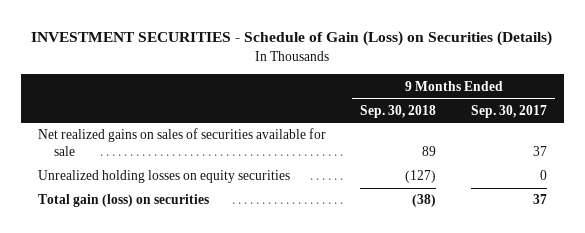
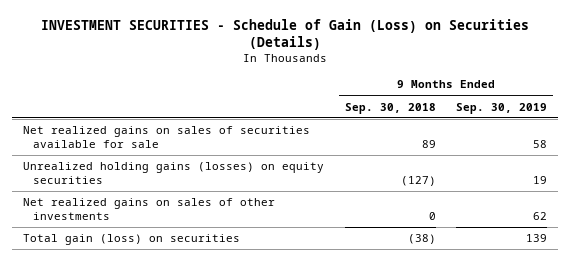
- | 9 Months Ended Sep. 30, 2018 | 9 Months Ended Sep. 30, 2017
+ | 9 Months Ended Sep. 30, 2018 | 9 Months Ended Sep. 30, 2019
- Unrealized holding losses on equity securities | (127) | 0
+ Unrealized holding gains (losses) on equity securities | (127) | 19
+ Net realized gains on sales of other investments | 0 | 62

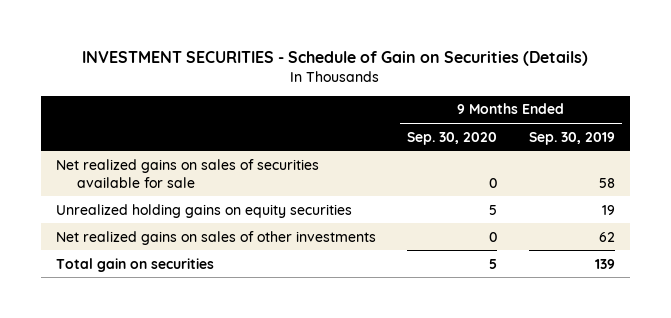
- INVESTMENT SECURITIES - Schedule of Gain (Loss) on Securities (Details)
+ INVESTMENT SECURITIES - Schedule of Gain on Securities (Details)
- | 9 Months Ended Sep. 30, 2018 | 9 Months Ended Sep. 30, 2019
+ | 9 Months Ended Sep. 30, 2020 | 9 Months Ended Sep. 30, 2019
- Unrealized holding gains (losses) on equity securities | (127) | 19
+ Unrealized holding gains on equity securities | 5 | 19
- Total gain (loss) on securities | (38) | 139
+ Total gain on securities | 5 | 139

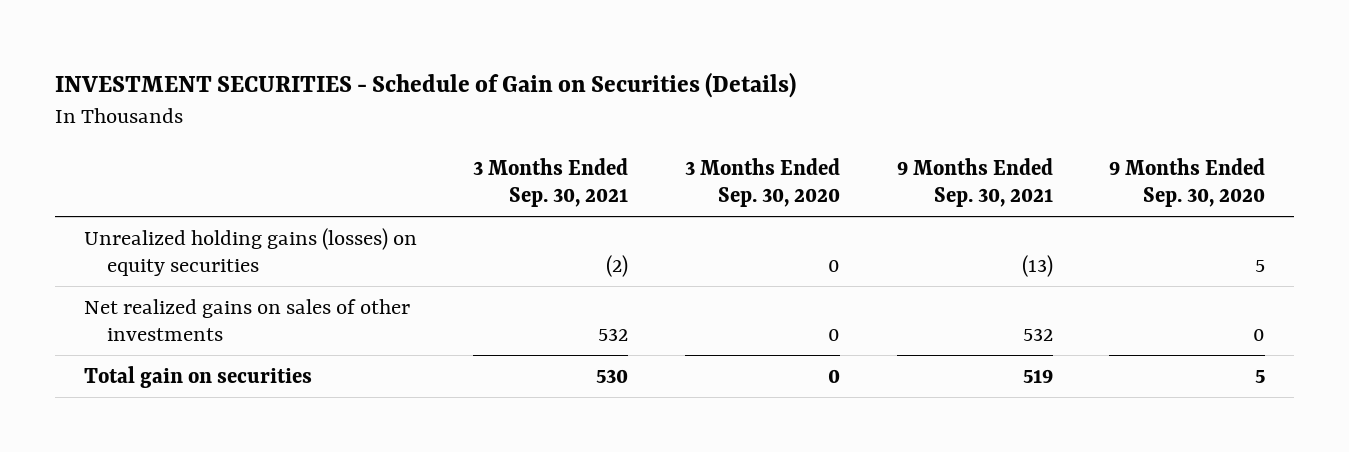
- | 9 Months Ended Sep. 30, 2020 | 9 Months Ended Sep. 30, 2019
+ | 3 Months Ended Sep. 30, 2021 | 3 Months Ended Sep. 30, 2020 | 9 Months Ended Sep. 30, 2021 | 9 Months Ended Sep. 30, 2020
- Net realized gains on sales of securities available for sale | 0 | 58
- Unrealized holding gains on equity securities | 5 | 19
+ Unrealized holding gains (losses) on equity securities | (2) | 0 | (13) | 5

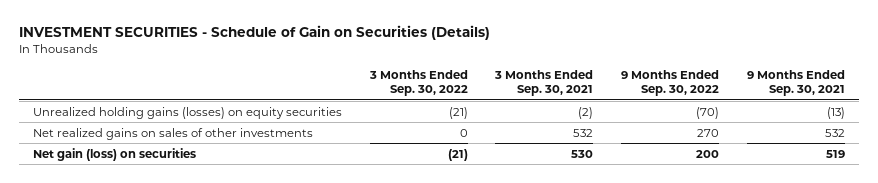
- | 3 Months Ended Sep. 30, 2021 | 3 Months Ended Sep. 30, 2020 | 9 Months Ended Sep. 30, 2021 | 9 Months Ended Sep. 30, 2020
+ | 3 Months Ended Sep. 30, 2022 | 3 Months Ended Sep. 30, 2021 | 9 Months Ended Sep. 30, 2022 | 9 Months Ended Sep. 30, 2021
- Total gain on securities | 530 | 0 | 519 | 5
+ Net gain (loss) on securities | (21) | 530 | 200 | 519

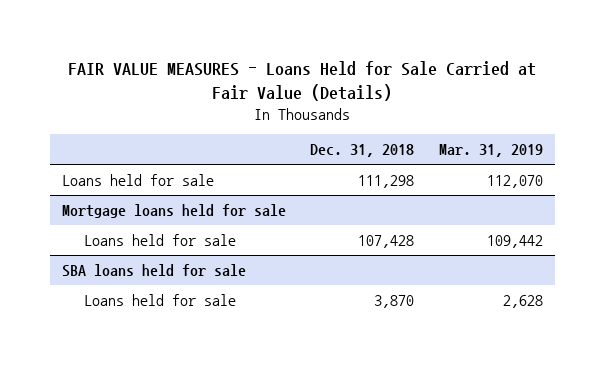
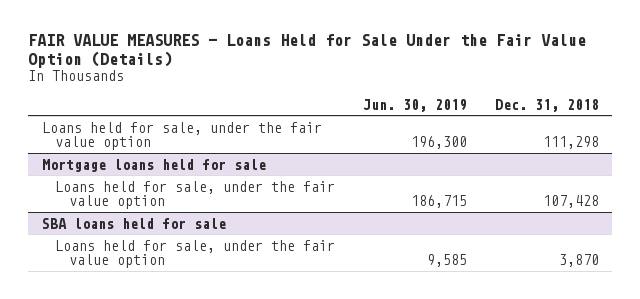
- FAIR VALUE MEASURES - Loans Held for Sale Carried at Fair Value (Details)
+ FAIR VALUE MEASURES - Loans Held for Sale Under the Fair Value Option (Details)
- | Dec. 31, 2018 | Mar. 31, 2019
+ | Jun. 30, 2019 | Dec. 31, 2018
- Loans held for sale | 111,298 | 112,070
+ Loans held for sale, under the fair value option | 196,300 | 111,298
@ Mortgage loans held for sale
- Loans held for sale | 107,428 | 109,442
+ Loans held for sale, under the fair value option | 186,715 | 107,428
@ SBA loans held for sale
- Loans held for sale | 3,870 | 2,628
+ Loans held for sale, under the fair value option | 9,585 | 3,870

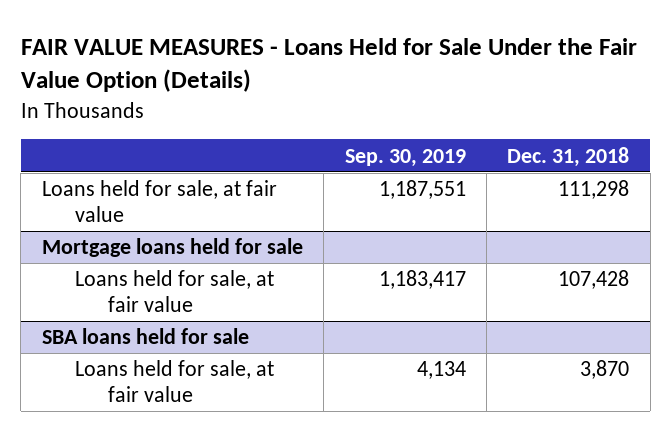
- | Jun. 30, 2019 | Dec. 31, 2018
+ | Sep. 30, 2019 | Dec. 31, 2018
- Loans held for sale, under the fair value option | 196,300 | 111,298
+ Loans held for sale, at fair value | 1,187,551 | 111,298
@ Mortgage loans held for sale
- Loans held for sale, under the fair value option | 186,715 | 107,428
+ Loans held for sale, at fair value | 1,183,417 | 107,428
@ SBA loans held for sale
- Loans held for sale, under the fair value option | 9,585 | 3,870
+ Loans held for sale, at fair value | 4,134 | 3,870

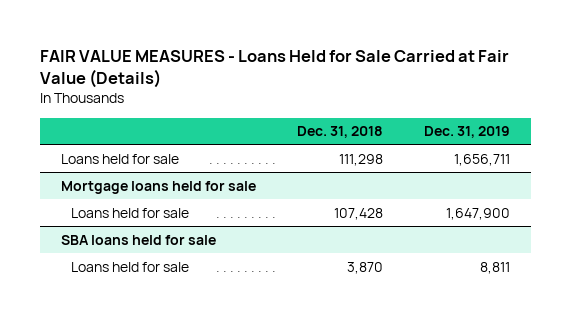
- FAIR VALUE MEASURES - Loans Held for Sale Under the Fair Value Option (Details)
+ FAIR VALUE MEASURES - Loans Held for Sale Carried at Fair Value (Details)
- | Sep. 30, 2019 | Dec. 31, 2018
+ | Dec. 31, 2018 | Dec. 31, 2019
- Loans held for sale, at fair value | 1,187,551 | 111,298
+ Loans held for sale | 111,298 | 1,656,711
@ Mortgage loans held for sale
- Loans held for sale, at fair value | 1,183,417 | 107,428
+ Loans held for sale | 107,428 | 1,647,900
@ SBA loans held for sale
- Loans held for sale, at fair value | 4,134 | 3,870
+ Loans held for sale | 3,870 | 8,811

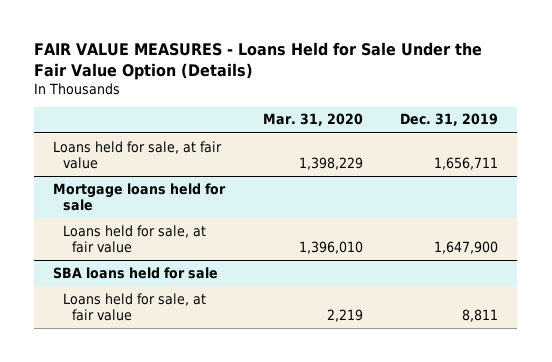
- FAIR VALUE MEASURES - Loans Held for Sale Carried at Fair Value (Details)
+ FAIR VALUE MEASURES - Loans Held for Sale Under the Fair Value Option (Details)
- | Dec. 31, 2018 | Dec. 31, 2019
+ | Mar. 31, 2020 | Dec. 31, 2019
- Loans held for sale | 111,298 | 1,656,711
+ Loans held for sale, at fair value | 1,398,229 | 1,656,711
@ Mortgage loans held for sale
- Loans held for sale | 107,428 | 1,647,900
+ Loans held for sale, at fair value | 1,396,010 | 1,647,900
@ SBA loans held for sale
- Loans held for sale | 3,870 | 8,811
+ Loans held for sale, at fair value | 2,219 | 8,811

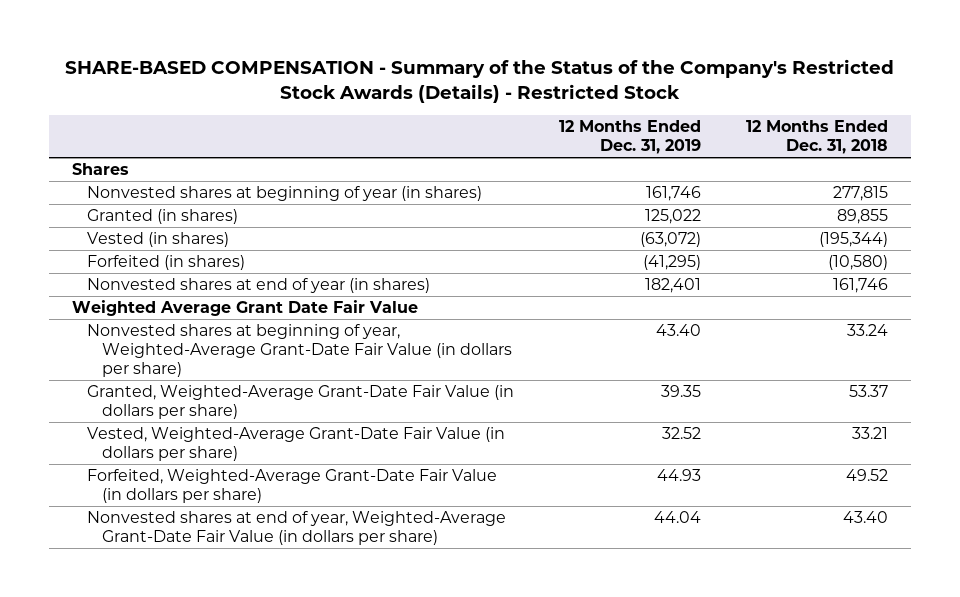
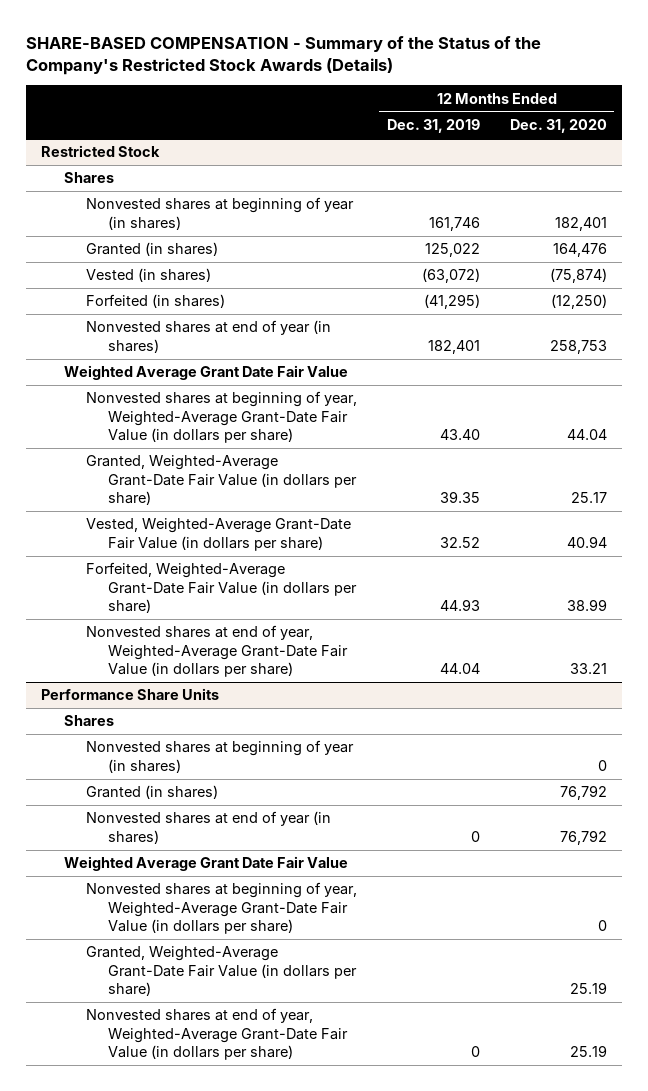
- SHARE-BASED COMPENSATION - Summary of the Status of the Company's Restricted Stock Awards (Details) - Restricted Stock
+ SHARE-BASED COMPENSATION - Summary of the Status of the Company's Restricted Stock Awards (Details)
- | 12 Months Ended Dec. 31, 2019 | 12 Months Ended Dec. 31, 2018
+ | 12 Months Ended Dec. 31, 2019 | 12 Months Ended Dec. 31, 2020
+ Restricted Stock
+ Performance Share Units
+ Shares
+ Nonvested shares at beginning of year (in shares) | | 0
+ Granted (in shares) | | 76,792
+ Nonvested shares at end of year (in shares) | 0 | 76,792
+ Weighted Average Grant Date Fair Value
+ Nonvested shares at beginning of year, Weighted-Average Grant-Date Fair Value (in dollars per share) | | 0
+ Granted, Weighted-Average Grant-Date Fair Value (in dollars per share) | | 25.19
+ Nonvested shares at end of year, Weighted-Average Grant-Date Fair Value (in dollars per share) | 0 | 25.19

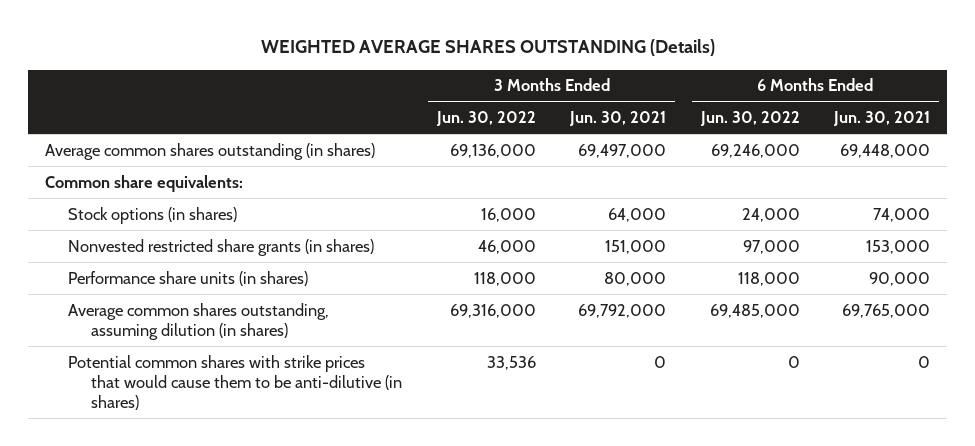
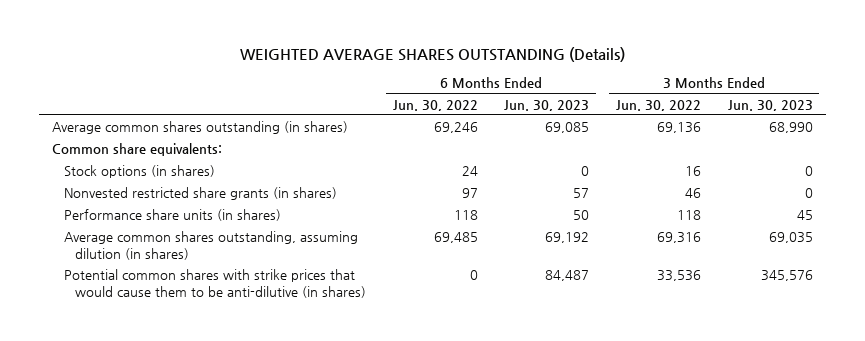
- | 3 Months Ended Jun. 30, 2022 | 3 Months Ended Jun. 30, 2021 | 6 Months Ended Jun. 30, 2022 | 6 Months Ended Jun. 30, 2021
+ | 6 Months Ended Jun. 30, 2022 | 6 Months Ended Jun. 30, 2023 | 3 Months Ended Jun. 30, 2022 | 3 Months Ended Jun. 30, 2023
- Average common shares outstanding (in shares) | 69,136,000 | 69,497,000 | 69,246,000 | 69,448,000
+ Average common shares outstanding (in shares) | 69,246 | 69,085 | 69,136 | 68,990
- Stock options (in shares) | 16,000 | 64,000 | 24,000 | 74,000
- Nonvested restricted share grants (in shares) | 46,000 | 151,000 | 97,000 | 153,000
- Performance share units (in shares) | 118,000 | 80,000 | 118,000 | 90,000
- Average common shares outstanding, assuming dilution (in shares) | 69,316,000 | 69,792,000 | 69,485,000 | 69,765,000
+ Stock options (in shares) | 24 | 0 | 16 | 0
+ Nonvested restricted share grants (in shares) | 97 | 57 | 46 | 0
+ Performance share units (in shares) | 118 | 50 | 118 | 45
+ Average common shares outstanding, assuming dilution (in shares) | 69,485 | 69,192 | 69,316 | 69,035

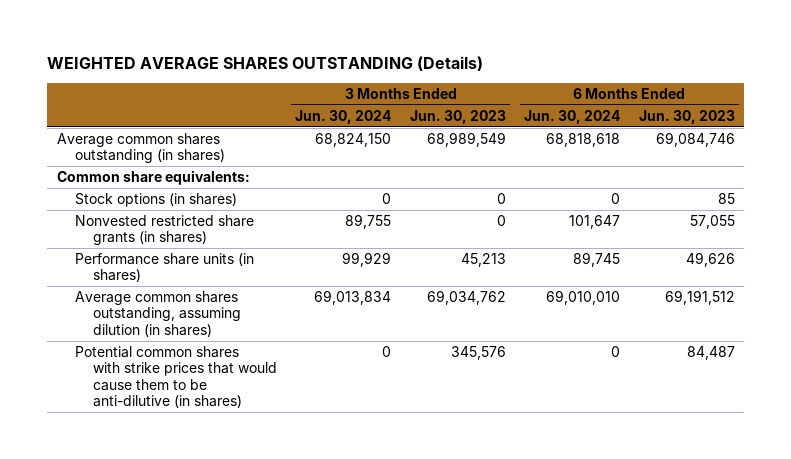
- | 6 Months Ended Jun. 30, 2022 | 6 Months Ended Jun. 30, 2023 | 3 Months Ended Jun. 30, 2022 | 3 Months Ended Jun. 30, 2023
+ | 3 Months Ended Jun. 30, 2024 | 3 Months Ended Jun. 30, 2023 | 6 Months Ended Jun. 30, 2024 | 6 Months Ended Jun. 30, 2023
- Average common shares outstanding (in shares) | 69,246 | 69,085 | 69,136 | 68,990
+ Average common shares outstanding (in shares) | 68,824,150 | 68,989,549 | 68,818,618 | 69,084,746
- Stock options (in shares) | 24 | 0 | 16 | 0
- Nonvested restricted share grants (in shares) | 97 | 57 | 46 | 0
- Performance share units (in shares) | 118 | 50 | 118 | 45
- Average common shares outstanding, assuming dilution (in shares) | 69,485 | 69,192 | 69,316 | 69,035
+ Stock options (in shares) | 0 | 0 | 0 | 85
+ Nonvested restricted share grants (in shares) | 89,755 | 0 | 101,647 | 57,055
+ Performance share units (in shares) | 99,929 | 45,213 | 89,745 | 49,626
+ Average common shares outstanding, assuming dilution (in shares) | 69,013,834 | 69,034,762 | 69,010,010 | 69,191,512

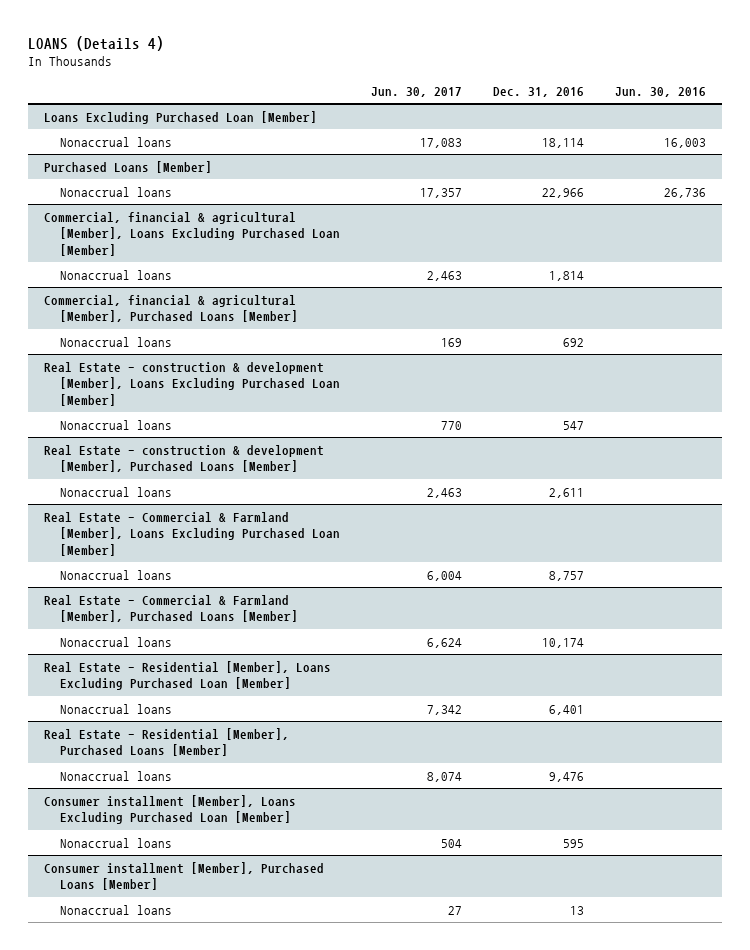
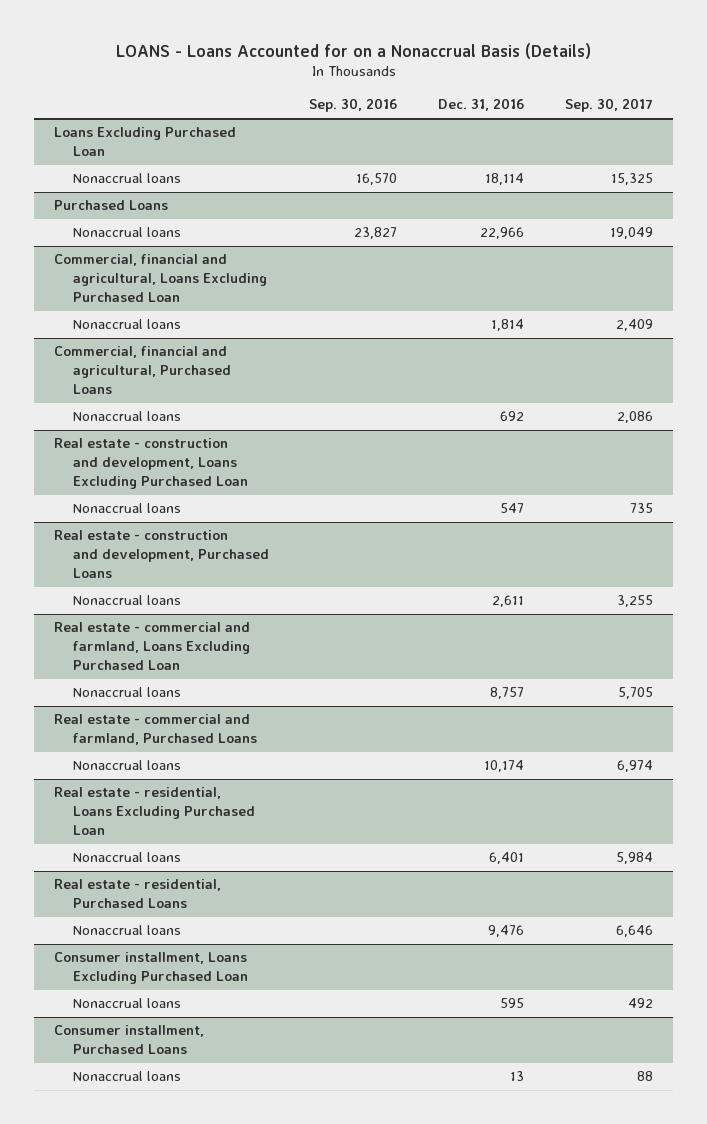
- LOANS (Details 4)
+ LOANS - Loans Accounted for on a Nonaccrual Basis (Details)
- | Jun. 30, 2017 | Dec. 31, 2016 | Jun. 30, 2016
+ | Sep. 30, 2016 | Dec. 31, 2016 | Sep. 30, 2017
- Loans Excluding Purchased Loan [Member]
+ Loans Excluding Purchased Loan
- Purchased Loans [Member]
+ Purchased Loans
- Commercial, financial & agricultural [Member], Loans Excluding Purchased Loan [Member]
+ Commercial, financial and agricultural, Loans Excluding Purchased Loan
- Commercial, financial & agricultural [Member], Purchased Loans [Member]
+ Commercial, financial and agricultural, Purchased Loans
- Real Estate - construction & development [Member], Loans Excluding Purchased Loan [Member]
+ Real estate - construction and development, Loans Excluding Purchased Loan
- Real Estate - construction & development [Member], Purchased Loans [Member]
+ Real estate - construction and development, Purchased Loans
- Real Estate - Commercial & Farmland [Member], Loans Excluding Purchased Loan [Member]
+ Real estate - commercial and farmland, Loans Excluding Purchased Loan
- Real Estate - Commercial & Farmland [Member], Purchased Loans [Member]
+ Real estate - commercial and farmland, Purchased Loans
- Real Estate - Residential [Member], Loans Excluding Purchased Loan [Member]
+ Real estate - residential, Loans Excluding Purchased Loan
- Real Estate - Residential [Member], Purchased Loans [Member]
+ Real estate - residential, Purchased Loans
- Consumer installment [Member], Loans Excluding Purchased Loan [Member]
+ Consumer installment, Loans Excluding Purchased Loan
- Consumer installment [Member], Purchased Loans [Member]
+ Consumer installment, Purchased Loans

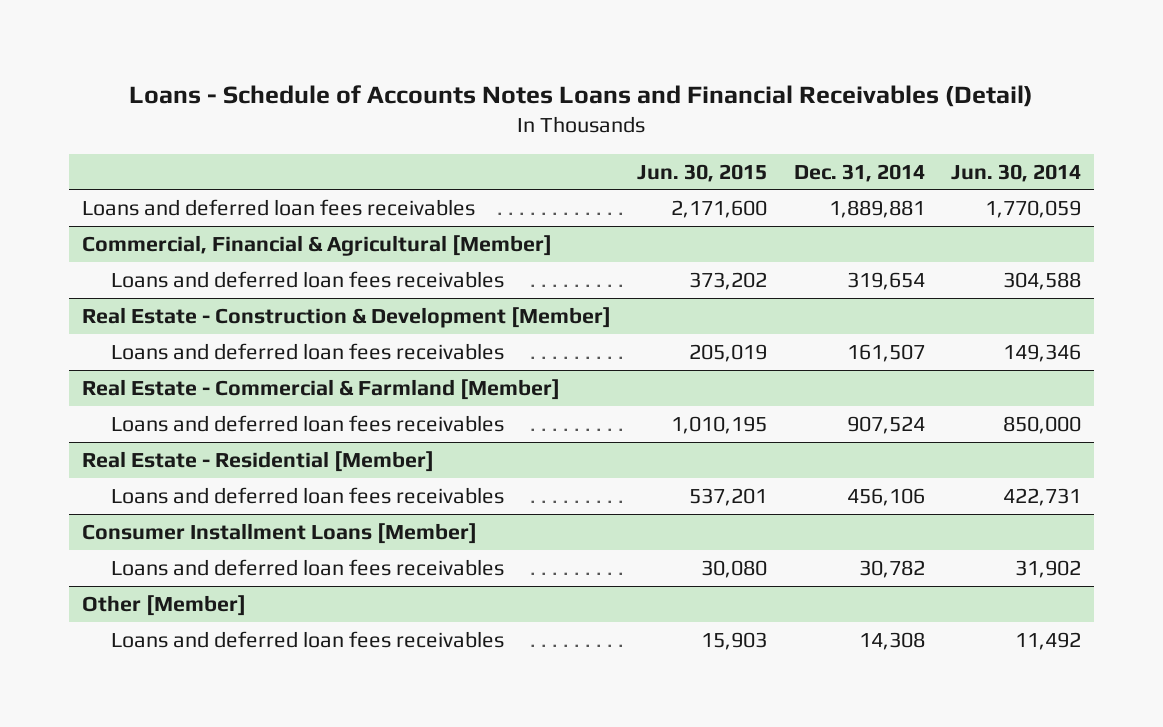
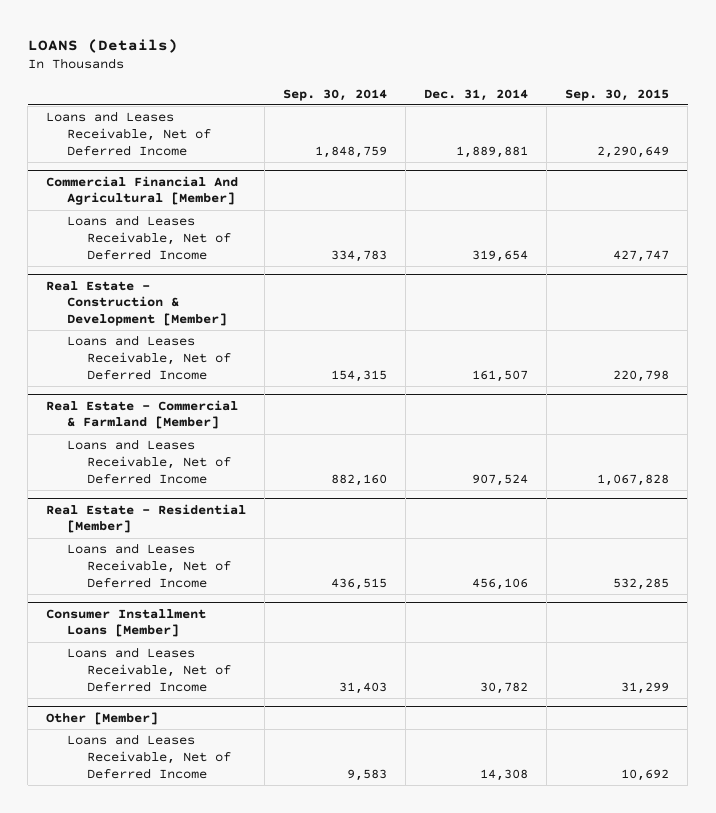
- Loans - Schedule of Accounts Notes Loans and Financial Receivables (Detail)
+ LOANS (Details)
- | Jun. 30, 2015 | Dec. 31, 2014 | Jun. 30, 2014
+ | Sep. 30, 2014 | Dec. 31, 2014 | Sep. 30, 2015
- Loans and deferred loan fees receivables | 2,171,600 | 1,889,881 | 1,770,059
- Commercial, Financial & Agricultural [Member]
- Loans and deferred loan fees receivables | 373,202 | 319,654 | 304,588
+ Loans and Leases Receivable, Net of Deferred Income | 1,848,759 | 1,889,881 | 2,290,649
+ Commercial Financial And Agricultural [Member]
+ Loans and Leases Receivable, Net of Deferred Income | 334,783 | 319,654 | 427,747
@ Real Estate - Construction & Development [Member]
- Loans and deferred loan fees receivables | 205,019 | 161,507 | 149,346
+ Loans and Leases Receivable, Net of Deferred Income | 154,315 | 161,507 | 220,798
@ Real Estate - Commercial & Farmland [Member]
- Loans and deferred loan fees receivables | 1,010,195 | 907,524 | 850,000
+ Loans and Leases Receivable, Net of Deferred Income | 882,160 | 907,524 | 1,067,828
@ Real Estate - Residential [Member]
- Loans and deferred loan fees receivables | 537,201 | 456,106 | 422,731
+ Loans and Leases Receivable, Net of Deferred Income | 436,515 | 456,106 | 532,285
@ Consumer Installment Loans [Member]
- Loans and deferred loan fees receivables | 30,080 | 30,782 | 31,902
+ Loans and Leases Receivable, Net of Deferred Income | 31,403 | 30,782 | 31,299
@ Other [Member]
- Loans and deferred loan fees receivables | 15,903 | 14,308 | 11,492
+ Loans and Leases Receivable, Net of Deferred Income | 9,583 | 14,308 | 10,692

